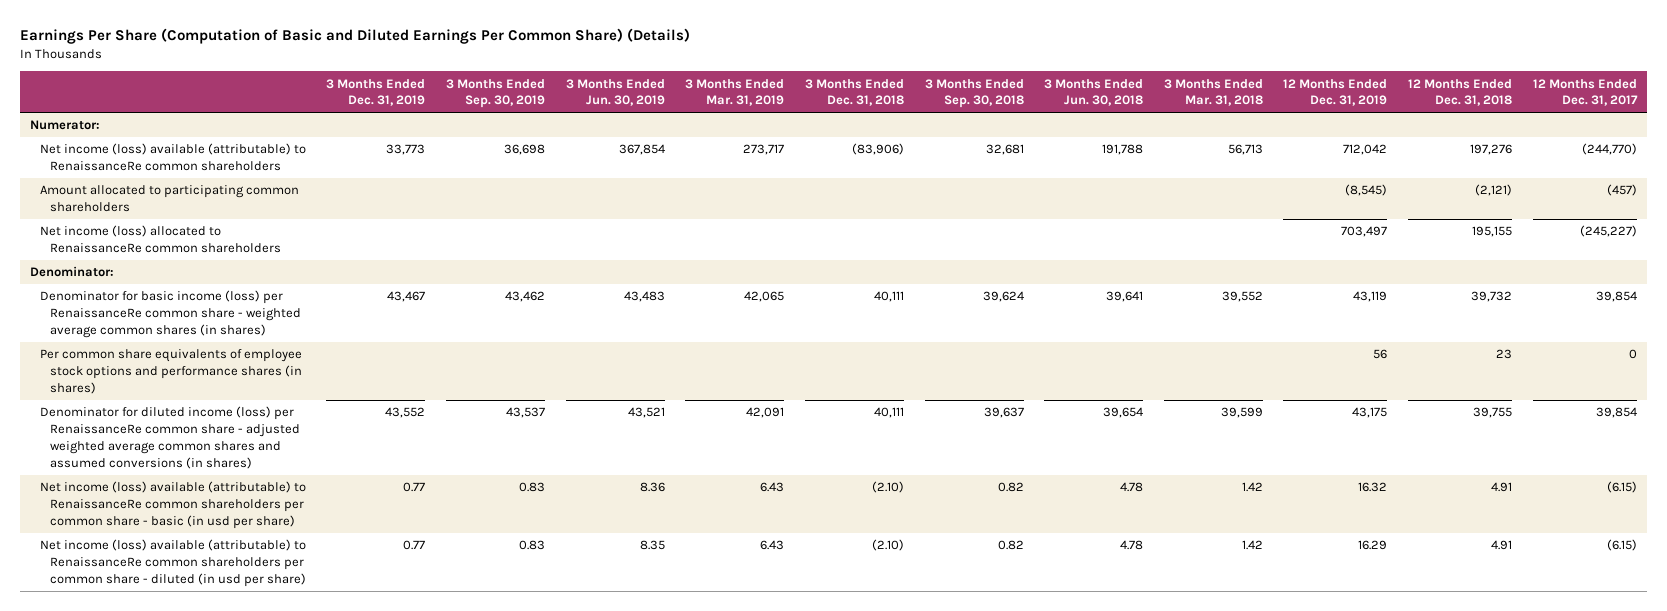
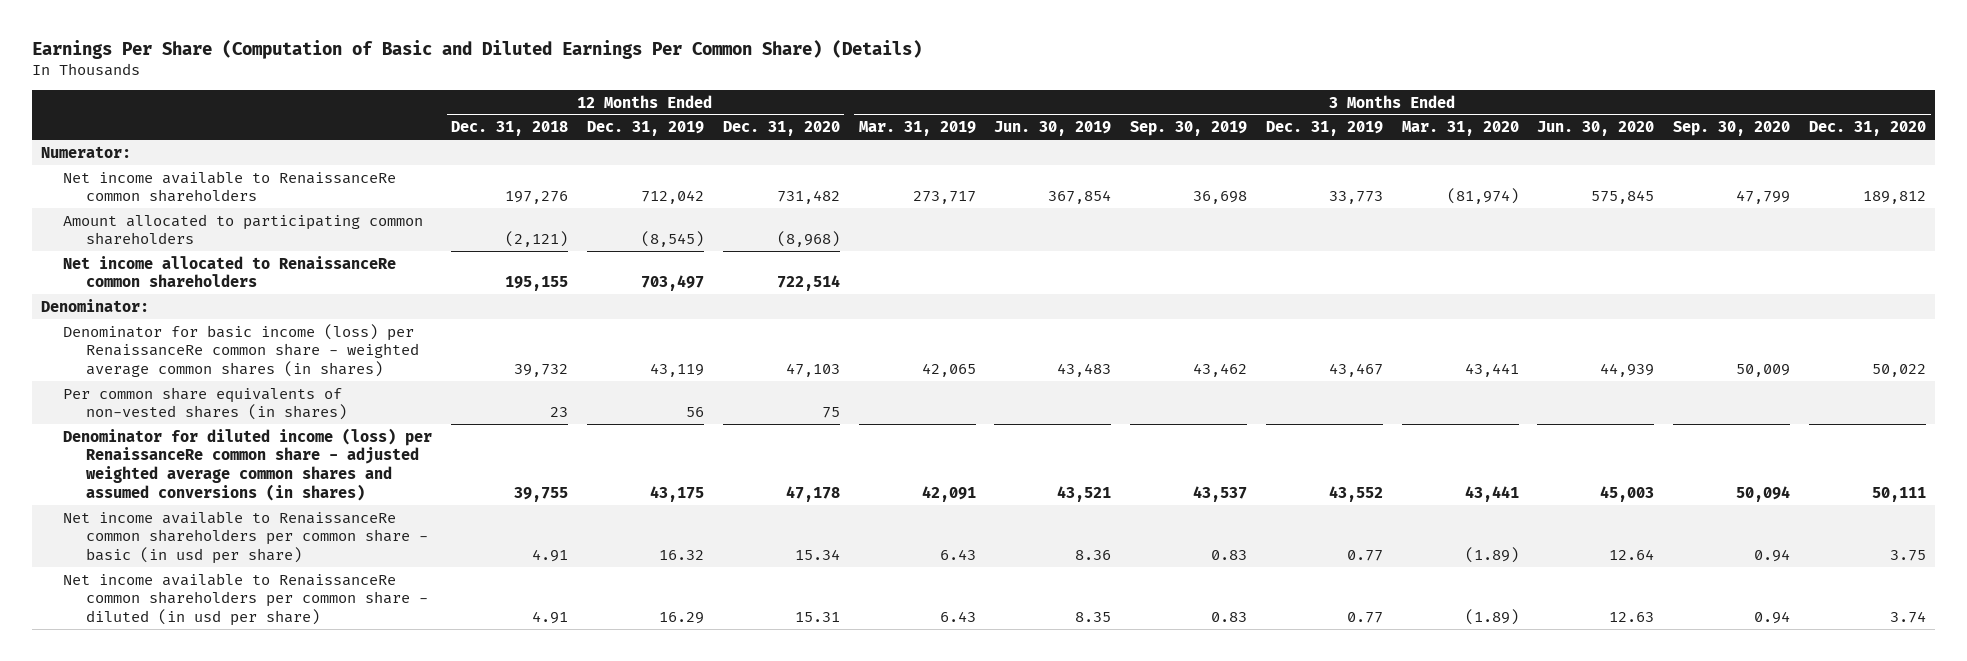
- | 3 Months Ended Dec. 31, 2019 | 3 Months Ended Sep. 30, 2019 | 3 Months Ended Jun. 30, 2019 | 3 Months Ended Mar. 31, 2019 | 3 Months Ended Dec. 31, 2018 | 3 Months Ended Sep. 30, 2018 | 3 Months Ended Jun. 30, 2018 | 3 Months Ended Mar. 31, 2018 | 12 Months Ended Dec. 31, 2019 | 12 Months Ended Dec. 31, 2018 | 12 Months Ended Dec. 31, 2017
+ | 12 Months Ended Dec. 31, 2018 | 12 Months Ended Dec. 31, 2019 | 12 Months Ended Dec. 31, 2020 | 3 Months Ended Mar. 31, 2019 | 3 Months Ended Jun. 30, 2019 | 3 Months Ended Sep. 30, 2019 | 3 Months Ended Dec. 31, 2019 | 3 Months Ended Mar. 31, 2020 | 3 Months Ended Jun. 30, 2020 | 3 Months Ended Sep. 30, 2020 | 3 Months Ended Dec. 31, 2020
- Net income (loss) available (attributable) to RenaissanceRe common shareholders | 33,773 | 36,698 | 367,854 | 273,717 | (83,906) | 32,681 | 191,788 | 56,713 | 712,042 | 197,276 | (244,770)
+ Net income available to RenaissanceRe common shareholders | 197,276 | 712,042 | 731,482 | 273,717 | 367,854 | 36,698 | 33,773 | (81,974) | 575,845 | 47,799 | 189,812
- Net income (loss) allocated to RenaissanceRe common shareholders | | | | | | | | | 703,497 | 195,155 | (245,227)
+ Net income allocated to RenaissanceRe common shareholders | 195,155 | 703,497 | 722,514 | | | | | | | |
- Per common share equivalents of employee stock options and performance shares (in shares) | | | | | | | | | 56 | 23 | 0
+ Per common share equivalents of non-vested shares (in shares) | 23 | 56 | 75 | | | | | | | |
- Net income (loss) available (attributable) to RenaissanceRe common shareholders per common share - basic (in usd per share) | 0.77 | 0.83 | 8.36 | 6.43 | (2.10) | 0.82 | 4.78 | 1.42 | 16.32 | 4.91 | (6.15)
- Net income (loss) available (attributable) to RenaissanceRe common shareholders per common share - diluted (in usd per share) | 0.77 | 0.83 | 8.35 | 6.43 | (2.10) | 0.82 | 4.78 | 1.42 | 16.29 | 4.91 | (6.15)
+ Net income available to RenaissanceRe common shareholders per common share - basic (in usd per share) | 4.91 | 16.32 | 15.34 | 6.43 | 8.36 | 0.83 | 0.77 | (1.89) | 12.64 | 0.94 | 3.75
+ Net income available to RenaissanceRe common shareholders per common share - diluted (in usd per share) | 4.91 | 16.29 | 15.31 | 6.43 | 8.35 | 0.83 | 0.77 | (1.89) | 12.63 | 0.94 | 3.74

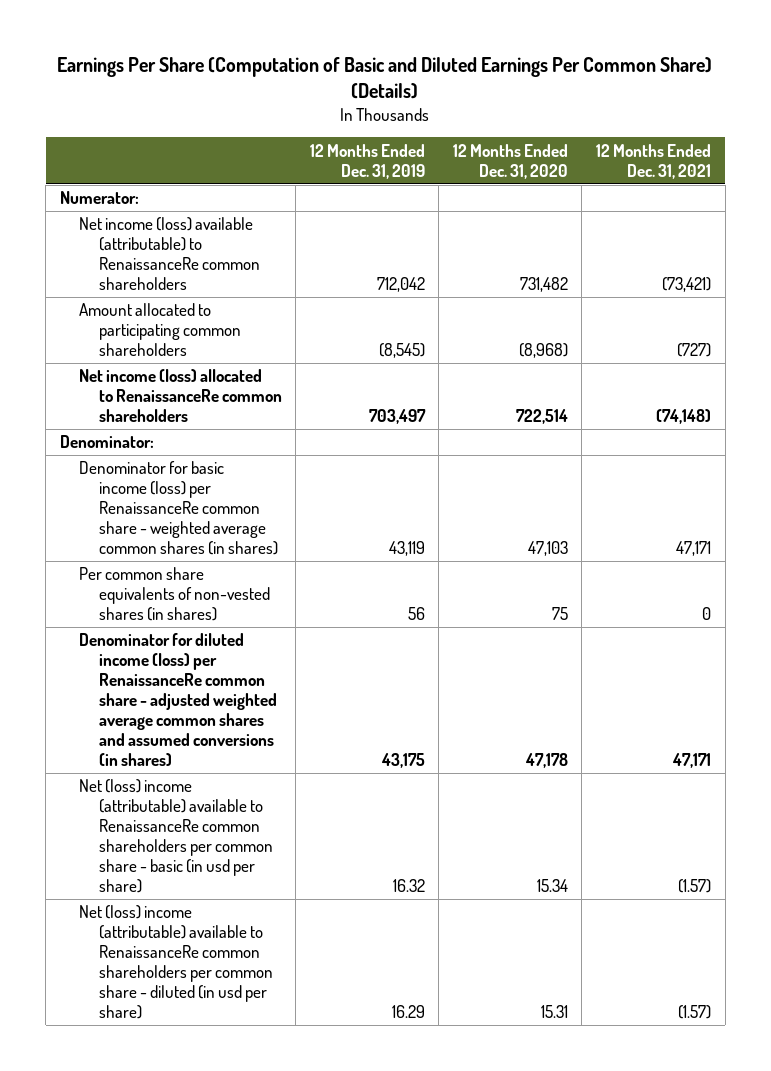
- | 12 Months Ended Dec. 31, 2018 | 12 Months Ended Dec. 31, 2019 | 12 Months Ended Dec. 31, 2020 | 3 Months Ended Mar. 31, 2019 | 3 Months Ended Jun. 30, 2019 | 3 Months Ended Sep. 30, 2019 | 3 Months Ended Dec. 31, 2019 | 3 Months Ended Mar. 31, 2020 | 3 Months Ended Jun. 30, 2020 | 3 Months Ended Sep. 30, 2020 | 3 Months Ended Dec. 31, 2020
+ | 12 Months Ended Dec. 31, 2019 | 12 Months Ended Dec. 31, 2020 | 12 Months Ended Dec. 31, 2021
- Net income available to RenaissanceRe common shareholders | 197,276 | 712,042 | 731,482 | 273,717 | 367,854 | 36,698 | 33,773 | (81,974) | 575,845 | 47,799 | 189,812
+ Net income (loss) available (attributable) to RenaissanceRe common shareholders | 712,042 | 731,482 | (73,421)
- Net income allocated to RenaissanceRe common shareholders | 195,155 | 703,497 | 722,514 | | | | | | | |
+ Net income (loss) allocated to RenaissanceRe common shareholders | 703,497 | 722,514 | (74,148)
- Net income available to RenaissanceRe common shareholders per common share - basic (in usd per share) | 4.91 | 16.32 | 15.34 | 6.43 | 8.36 | 0.83 | 0.77 | (1.89) | 12.64 | 0.94 | 3.75
- Net income available to RenaissanceRe common shareholders per common share - diluted (in usd per share) | 4.91 | 16.29 | 15.31 | 6.43 | 8.35 | 0.83 | 0.77 | (1.89) | 12.63 | 0.94 | 3.74
+ Net (loss) income (attributable) available to RenaissanceRe common shareholders per common share - basic (in usd per share) | 16.32 | 15.34 | (1.57)
+ Net (loss) income (attributable) available to RenaissanceRe common shareholders per common share - diluted (in usd per share) | 16.29 | 15.31 | (1.57)

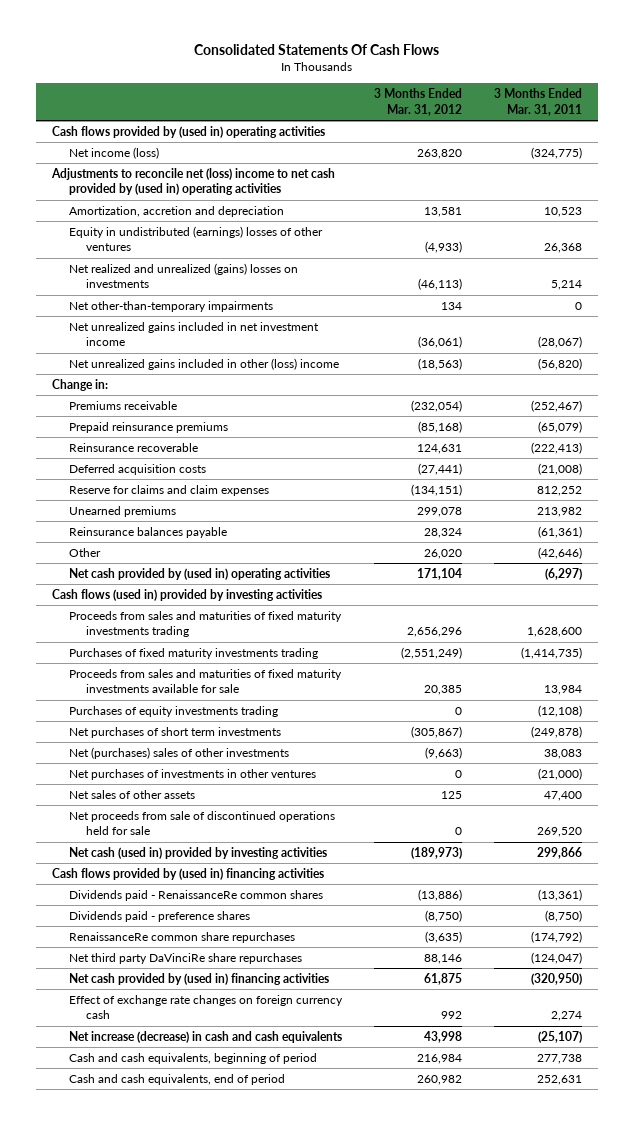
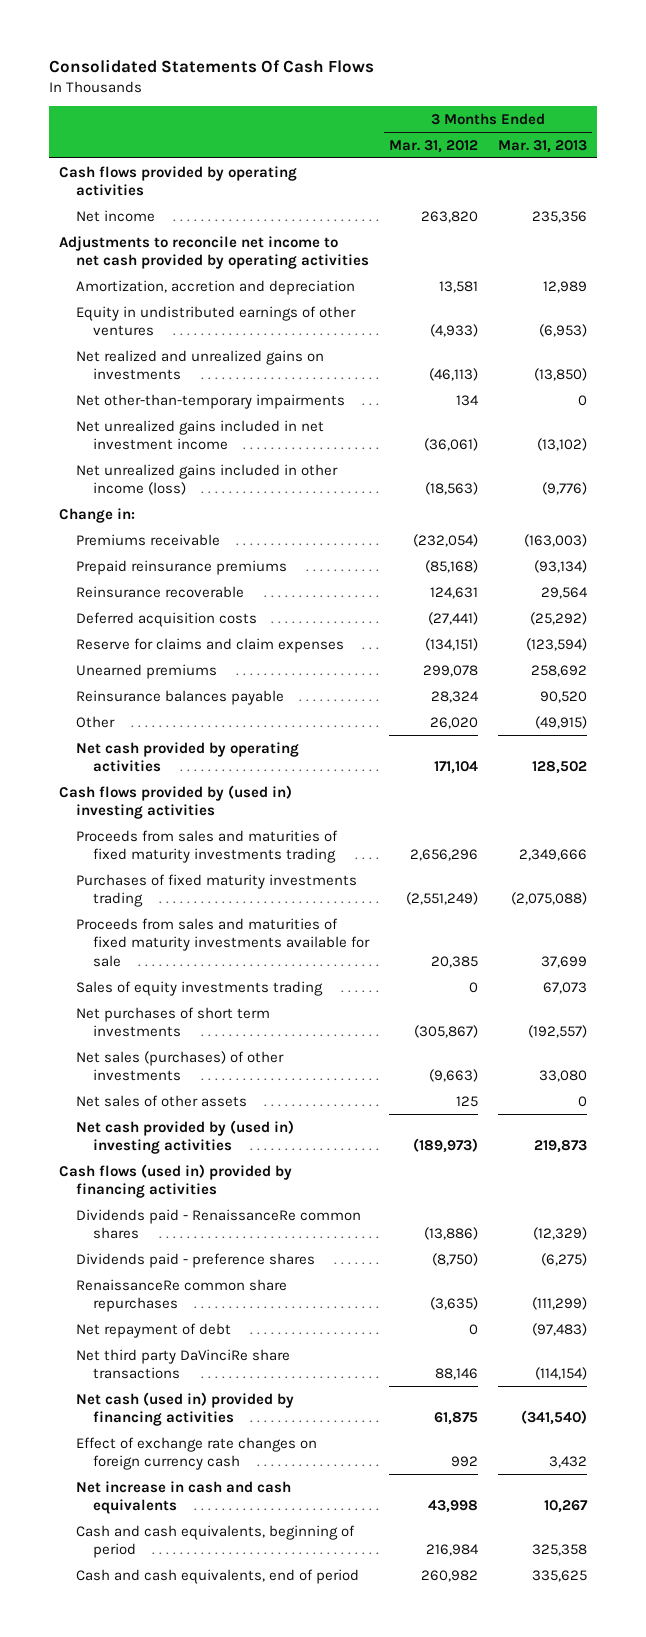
- | 3 Months Ended Mar. 31, 2012 | 3 Months Ended Mar. 31, 2011
+ | 3 Months Ended Mar. 31, 2012 | 3 Months Ended Mar. 31, 2013
- Cash flows provided by (used in) operating activities
- Net income (loss) | 263,820 | (324,775)
- Adjustments to reconcile net (loss) income to net cash provided by (used in) operating activities
+ Cash flows provided by operating activities
+ Net income | 263,820 | 235,356
+ Adjustments to reconcile net income to net cash provided by operating activities
- Equity in undistributed (earnings) losses of other ventures | (4,933) | 26,368
- Net realized and unrealized (gains) losses on investments | (46,113) | 5,214
+ Equity in undistributed earnings of other ventures | (4,933) | (6,953)
+ Net realized and unrealized gains on investments | (46,113) | (13,850)
- Net unrealized gains included in other (loss) income | (18,563) | (56,820)
+ Net unrealized gains included in other income (loss) | (18,563) | (9,776)
- Net cash provided by (used in) operating activities | 171,104 | (6,297)
- Cash flows (used in) provided by investing activities
+ Net cash provided by operating activities | 171,104 | 128,502
+ Cash flows provided by (used in) investing activities
- Purchases of equity investments trading | 0 | (12,108)
+ Sales of equity investments trading | 0 | 67,073
- Net (purchases) sales of other investments | (9,663) | 38,083
- Net purchases of investments in other ventures | 0 | (21,000)
+ Net sales (purchases) of other investments | (9,663) | 33,080
- Net proceeds from sale of discontinued operations held for sale | 0 | 269,520
- Net cash (used in) provided by investing activities | (189,973) | 299,866
- Cash flows provided by (used in) financing activities
+ Net cash provided by (used in) investing activities | (189,973) | 219,873
+ Cash flows (used in) provided by financing activities
- Net third party DaVinciRe share repurchases | 88,146 | (124,047)
- Net cash provided by (used in) financing activities | 61,875 | (320,950)
+ Net repayment of debt | 0 | (97,483)
+ Net third party DaVinciRe share transactions | 88,146 | (114,154)
+ Net cash (used in) provided by financing activities | 61,875 | (341,540)
- Net increase (decrease) in cash and cash equivalents | 43,998 | (25,107)
+ Net increase in cash and cash equivalents | 43,998 | 10,267

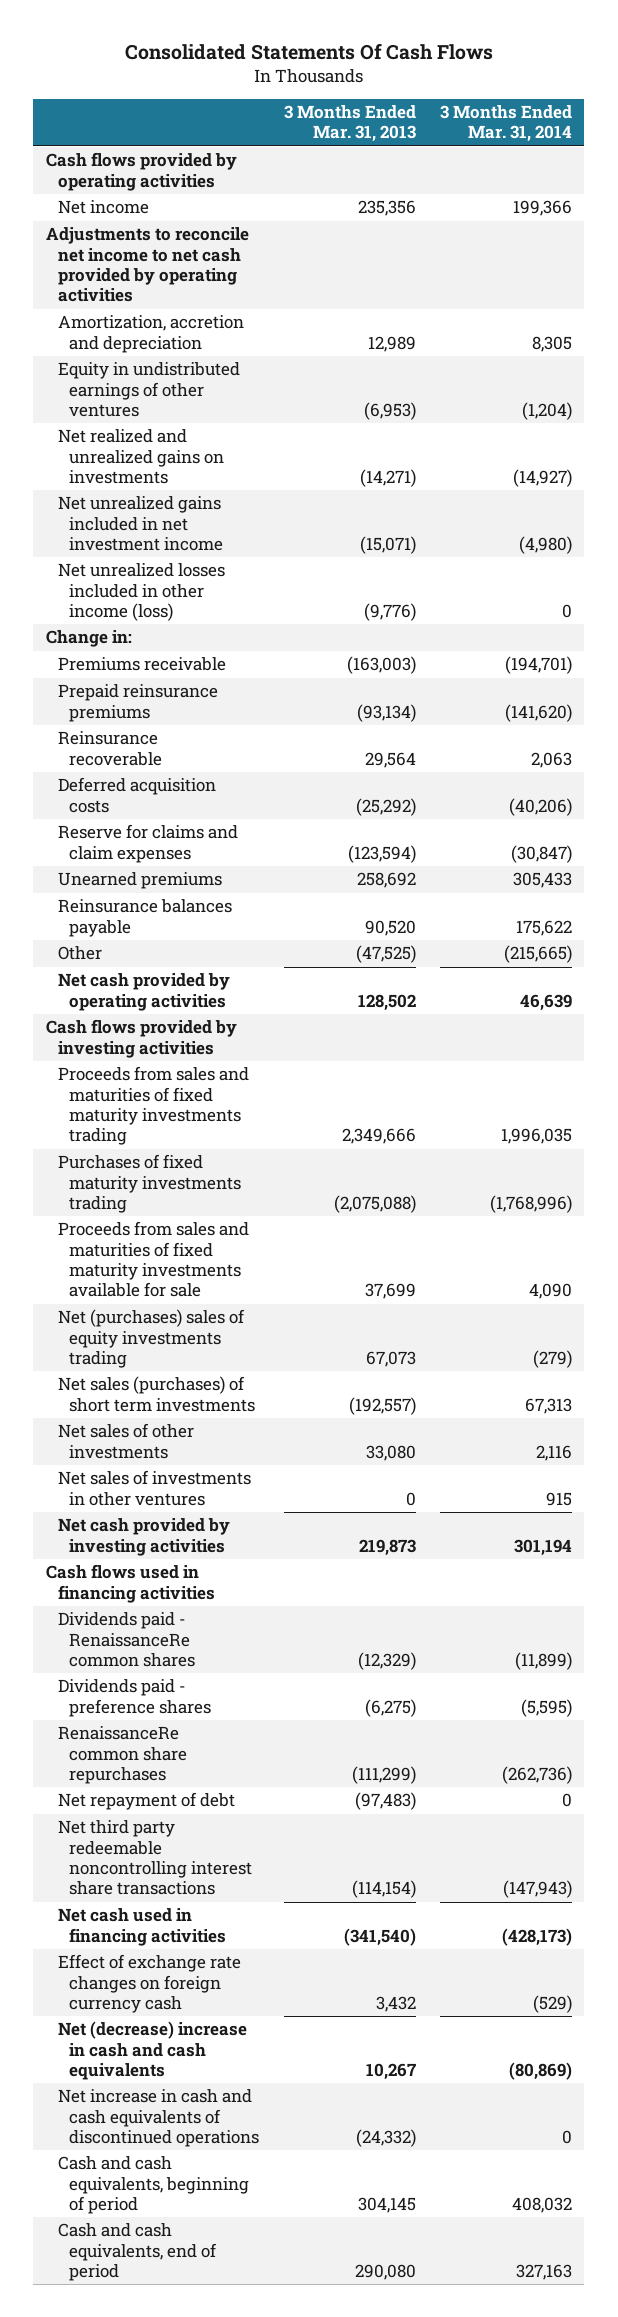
- | 3 Months Ended Mar. 31, 2012 | 3 Months Ended Mar. 31, 2013
+ | 3 Months Ended Mar. 31, 2013 | 3 Months Ended Mar. 31, 2014
- Net realized and unrealized gains on investments | (46,113) | (13,850)
- Net other-than-temporary impairments | 134 | 0
- Net unrealized gains included in net investment income | (36,061) | (13,102)
- Net unrealized gains included in other income (loss) | (18,563) | (9,776)
+ Net realized and unrealized gains on investments | (14,271) | (14,927)
+ Net unrealized gains included in net investment income | (15,071) | (4,980)
+ Net unrealized losses included in other income (loss) | (9,776) | 0
- Other | 26,020 | (49,915)
+ Other | (47,525) | (215,665)
- Cash flows provided by (used in) investing activities
+ Cash flows provided by investing activities
- Sales of equity investments trading | 0 | 67,073
- Net purchases of short term investments | (305,867) | (192,557)
- Net sales (purchases) of other investments | (9,663) | 33,080
- Net sales of other assets | 125 | 0
- Net cash provided by (used in) investing activities | (189,973) | 219,873
- Cash flows (used in) provided by financing activities
+ Net (purchases) sales of equity investments trading | 67,073 | (279)
+ Net sales (purchases) of short term investments | (192,557) | 67,313
+ Net sales of other investments | 33,080 | 2,116
+ Net sales of investments in other ventures | 0 | 915
+ Net cash provided by investing activities | 219,873 | 301,194
+ Cash flows used in financing activities
- Net third party DaVinciRe share transactions | 88,146 | (114,154)
- Net cash (used in) provided by financing activities | 61,875 | (341,540)
+ Net third party redeemable noncontrolling interest share transactions | (114,154) | (147,943)
+ Net cash used in financing activities | (341,540) | (428,173)
- Net increase in cash and cash equivalents | 43,998 | 10,267
- Cash and cash equivalents, beginning of period | 216,984 | 325,358
- Cash and cash equivalents, end of period | 260,982 | 335,625
+ Net (decrease) increase in cash and cash equivalents | 10,267 | (80,869)
+ Net increase in cash and cash equivalents of discontinued operations | (24,332) | 0
+ Cash and cash equivalents, beginning of period | 304,145 | 408,032
+ Cash and cash equivalents, end of period | 290,080 | 327,163

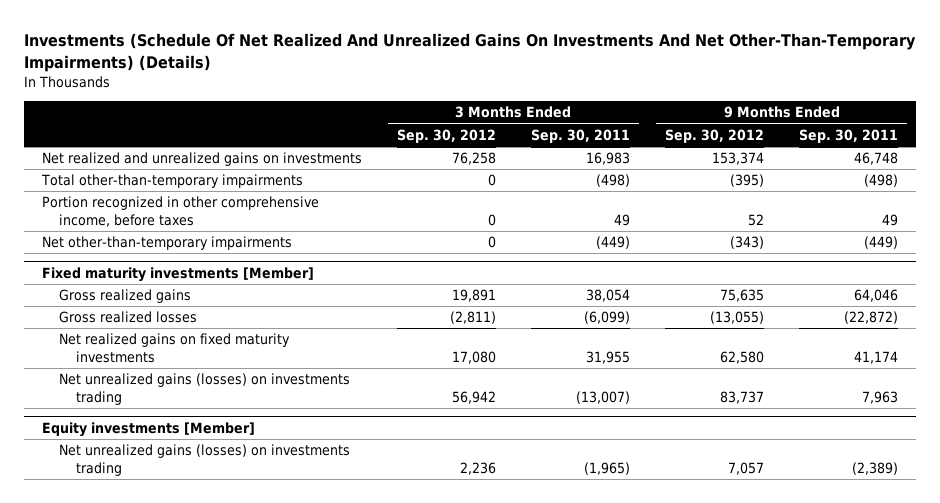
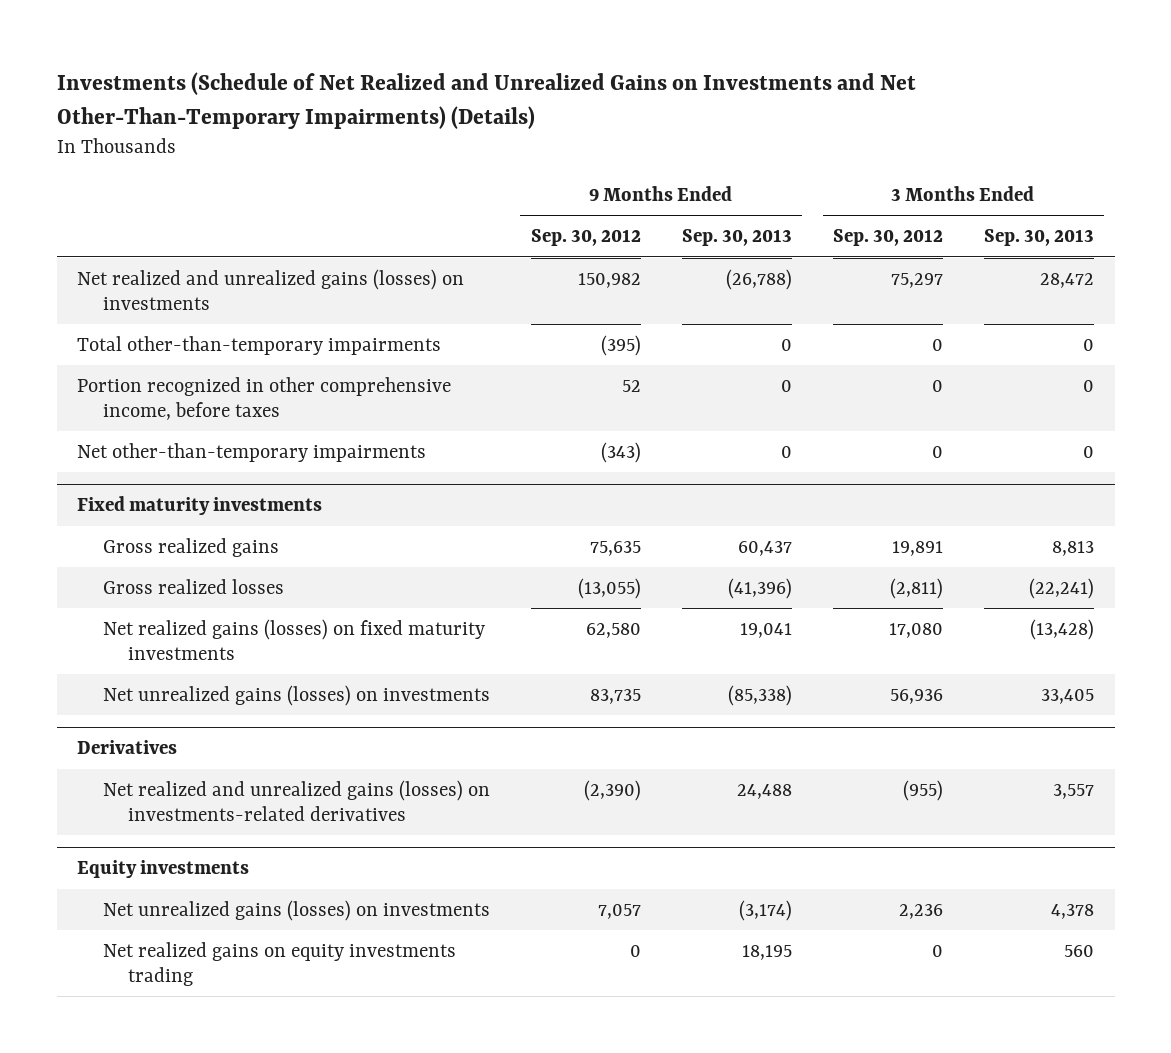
- Investments (Schedule Of Net Realized And Unrealized Gains On Investments And Net Other-Than-Temporary Impairments) (Details)
+ Investments (Schedule of Net Realized and Unrealized Gains on Investments and Net Other-Than-Temporary Impairments) (Details)
- | 3 Months Ended Sep. 30, 2012 | 3 Months Ended Sep. 30, 2011 | 9 Months Ended Sep. 30, 2012 | 9 Months Ended Sep. 30, 2011
+ | 9 Months Ended Sep. 30, 2012 | 9 Months Ended Sep. 30, 2013 | 3 Months Ended Sep. 30, 2012 | 3 Months Ended Sep. 30, 2013
- Net realized and unrealized gains on investments | 76,258 | 16,983 | 153,374 | 46,748
+ Net realized and unrealized gains (losses) on investments | 150,982 | (26,788) | 75,297 | 28,472
- Fixed maturity investments [Member]
+ Fixed maturity investments
- Net realized gains on fixed maturity investments | 17,080 | 31,955 | 62,580 | 41,174
- Net unrealized gains (losses) on investments trading | 56,942 | (13,007) | 83,737 | 7,963
- Equity investments [Member]
- Net unrealized gains (losses) on investments trading | 2,236 | (1,965) | 7,057 | (2,389)
+ Net realized gains (losses) on fixed maturity investments | 62,580 | 19,041 | 17,080 | (13,428)
+ Net unrealized gains (losses) on investments | 83,735 | (85,338) | 56,936 | 33,405
+ Derivatives
+ Net realized and unrealized gains (losses) on investments-related derivatives | (2,390) | 24,488 | (955) | 3,557
+ Equity investments
+ Net unrealized gains (losses) on investments | 7,057 | (3,174) | 2,236 | 4,378
+ Net realized gains on equity investments trading | 0 | 18,195 | 0 | 560

